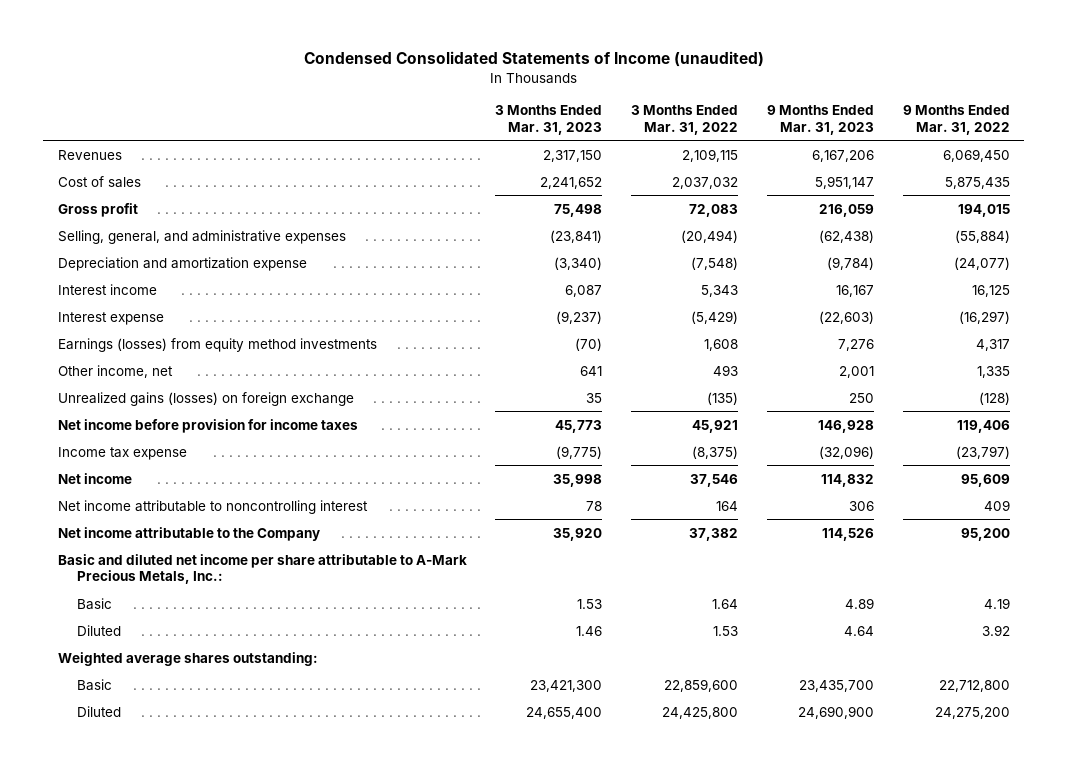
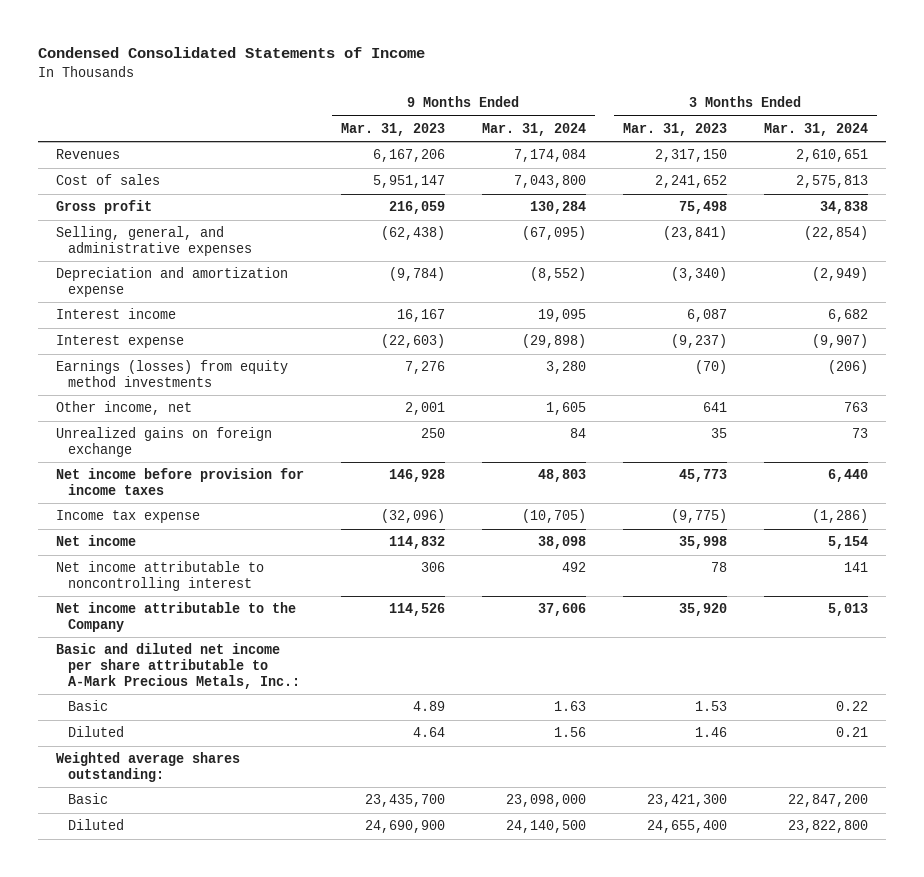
- Condensed Consolidated Statements of Income (unaudited)
+ Condensed Consolidated Statements of Income
- | 3 Months Ended Mar. 31, 2023 | 3 Months Ended Mar. 31, 2022 | 9 Months Ended Mar. 31, 2023 | 9 Months Ended Mar. 31, 2022
+ | 9 Months Ended Mar. 31, 2023 | 9 Months Ended Mar. 31, 2024 | 3 Months Ended Mar. 31, 2023 | 3 Months Ended Mar. 31, 2024
- Unrealized gains (losses) on foreign exchange | 35 | (135) | 250 | (128)
+ Unrealized gains on foreign exchange | 250 | 84 | 35 | 73

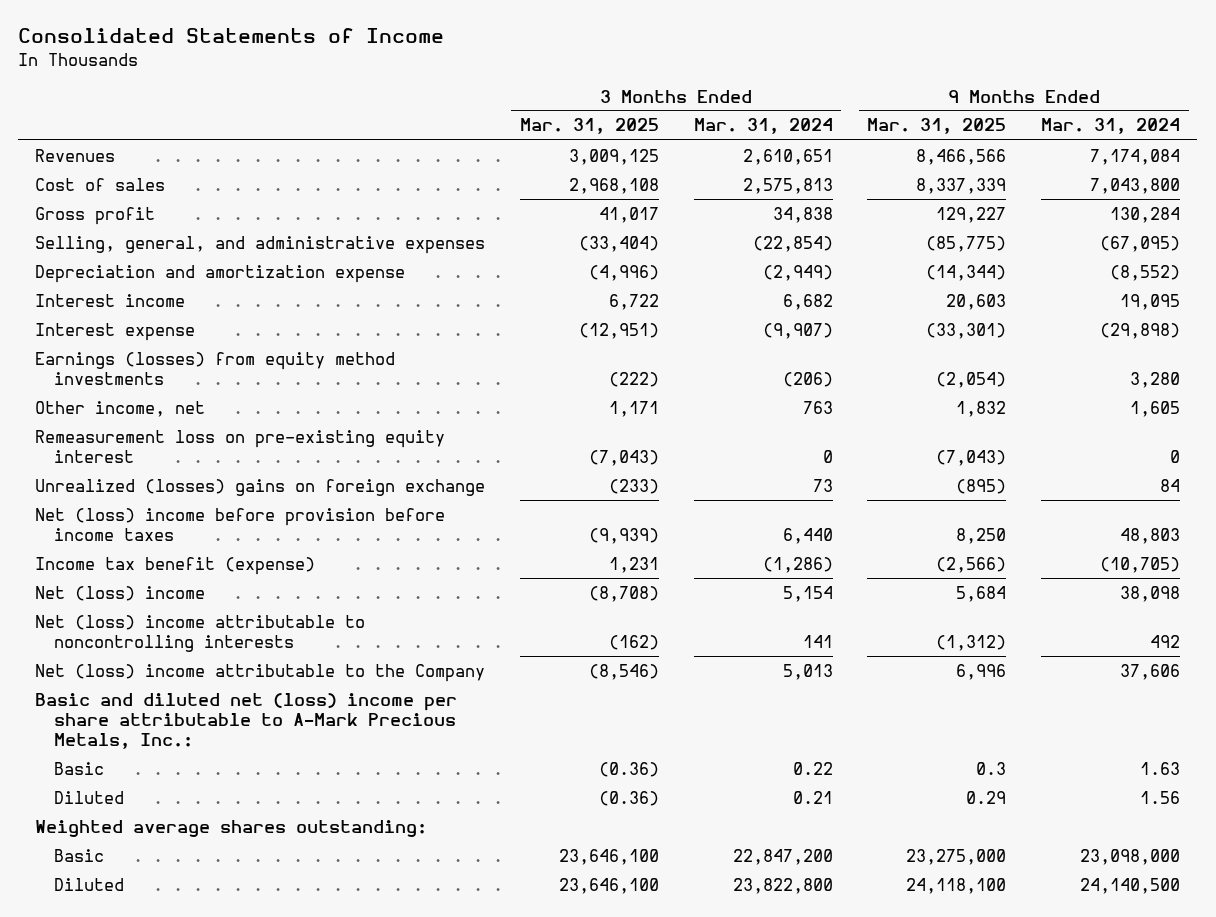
- Condensed Consolidated Statements of Income
+ Consolidated Statements of Income
- | 9 Months Ended Mar. 31, 2023 | 9 Months Ended Mar. 31, 2024 | 3 Months Ended Mar. 31, 2023 | 3 Months Ended Mar. 31, 2024
+ | 3 Months Ended Mar. 31, 2025 | 3 Months Ended Mar. 31, 2024 | 9 Months Ended Mar. 31, 2025 | 9 Months Ended Mar. 31, 2024
- Unrealized gains on foreign exchange | 250 | 84 | 35 | 73
- Net income before provision for income taxes | 146,928 | 48,803 | 45,773 | 6,440
- Income tax expense | (32,096) | (10,705) | (9,775) | (1,286)
- Net income | 114,832 | 38,098 | 35,998 | 5,154
- Net income attributable to noncontrolling interest | 306 | 492 | 78 | 141
- Net income attributable to the Company | 114,526 | 37,606 | 35,920 | 5,013
- Basic and diluted net income per share attributable to A-Mark Precious Metals, Inc.:
+ Remeasurement loss on pre-existing equity interest | (7,043) | 0 | (7,043) | 0
+ Unrealized (losses) gains on foreign exchange | (233) | 73 | (895) | 84
+ Net (loss) income before provision before income taxes | (9,939) | 6,440 | 8,250 | 48,803
+ Income tax benefit (expense) | 1,231 | (1,286) | (2,566) | (10,705)
+ Net (loss) income | (8,708) | 5,154 | 5,684 | 38,098
+ Net (loss) income attributable to noncontrolling interests | (162) | 141 | (1,312) | 492
+ Net (loss) income attributable to the Company | (8,546) | 5,013 | 6,996 | 37,606
+ Basic and diluted net (loss) income per share attributable to A-Mark Precious Metals, Inc.:

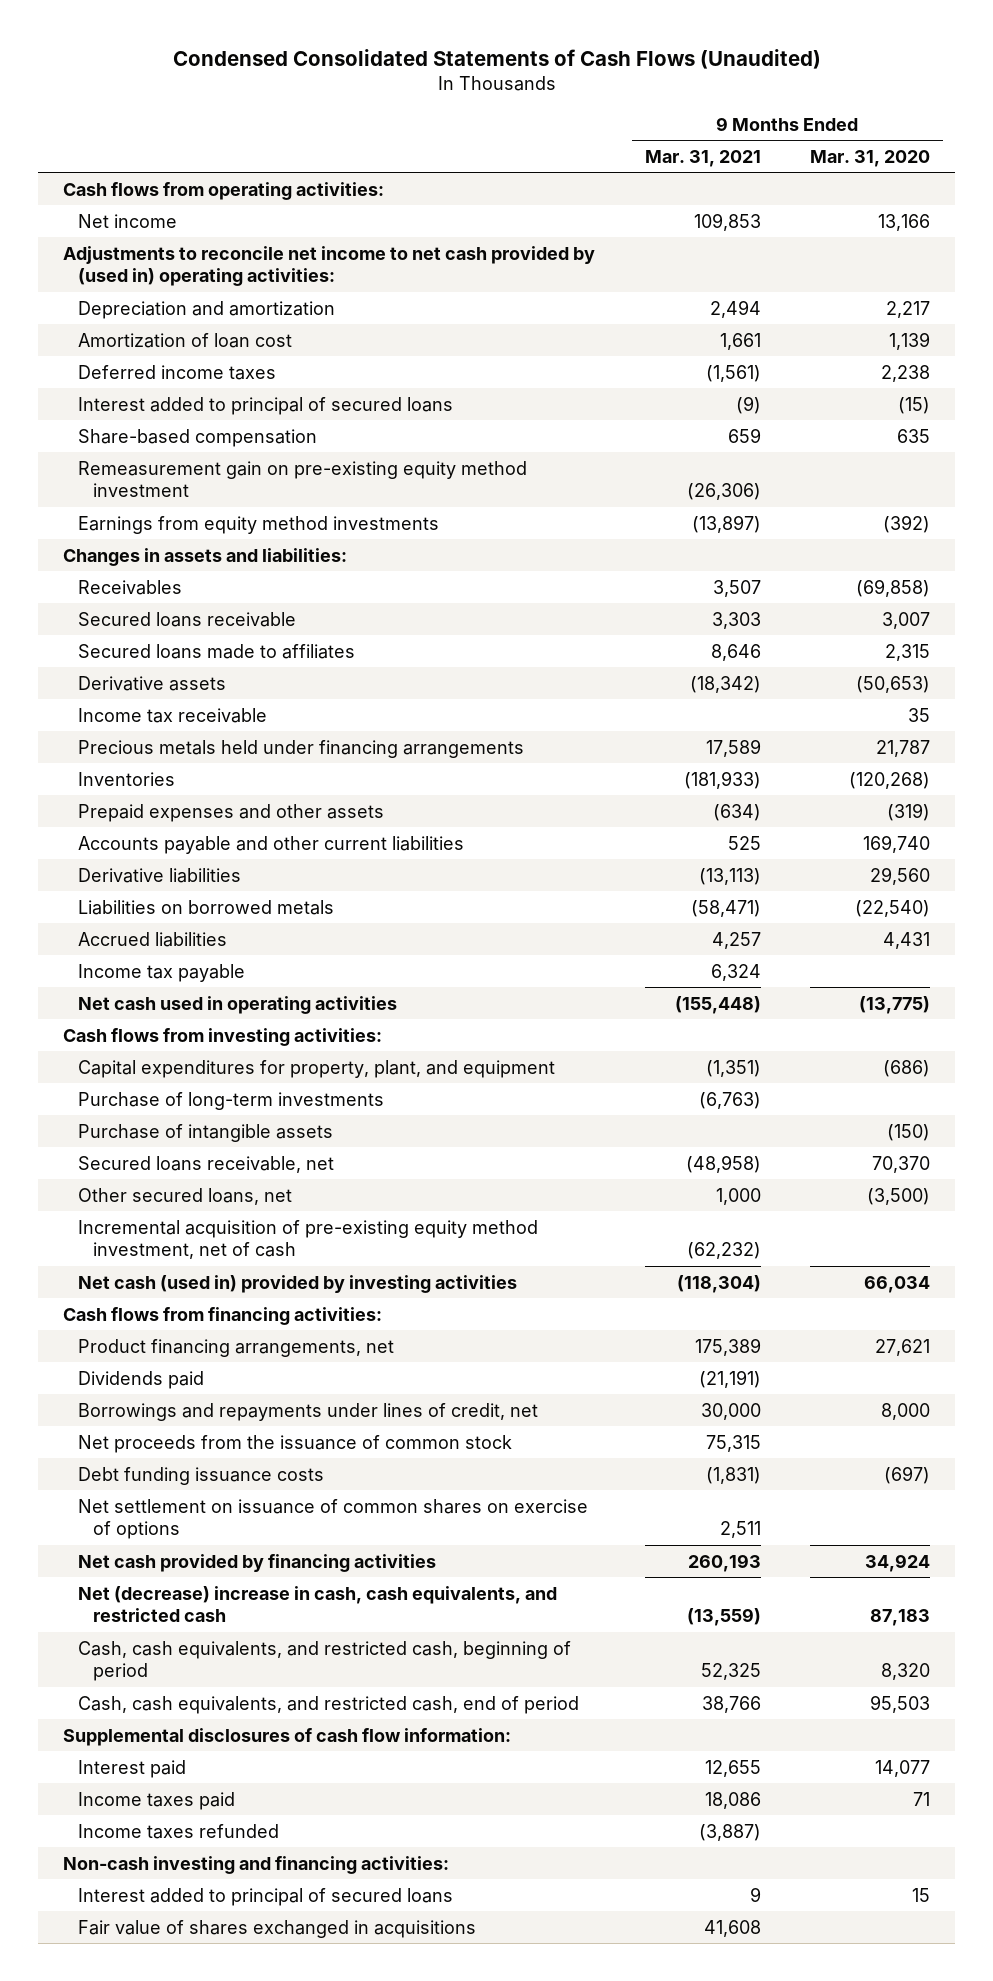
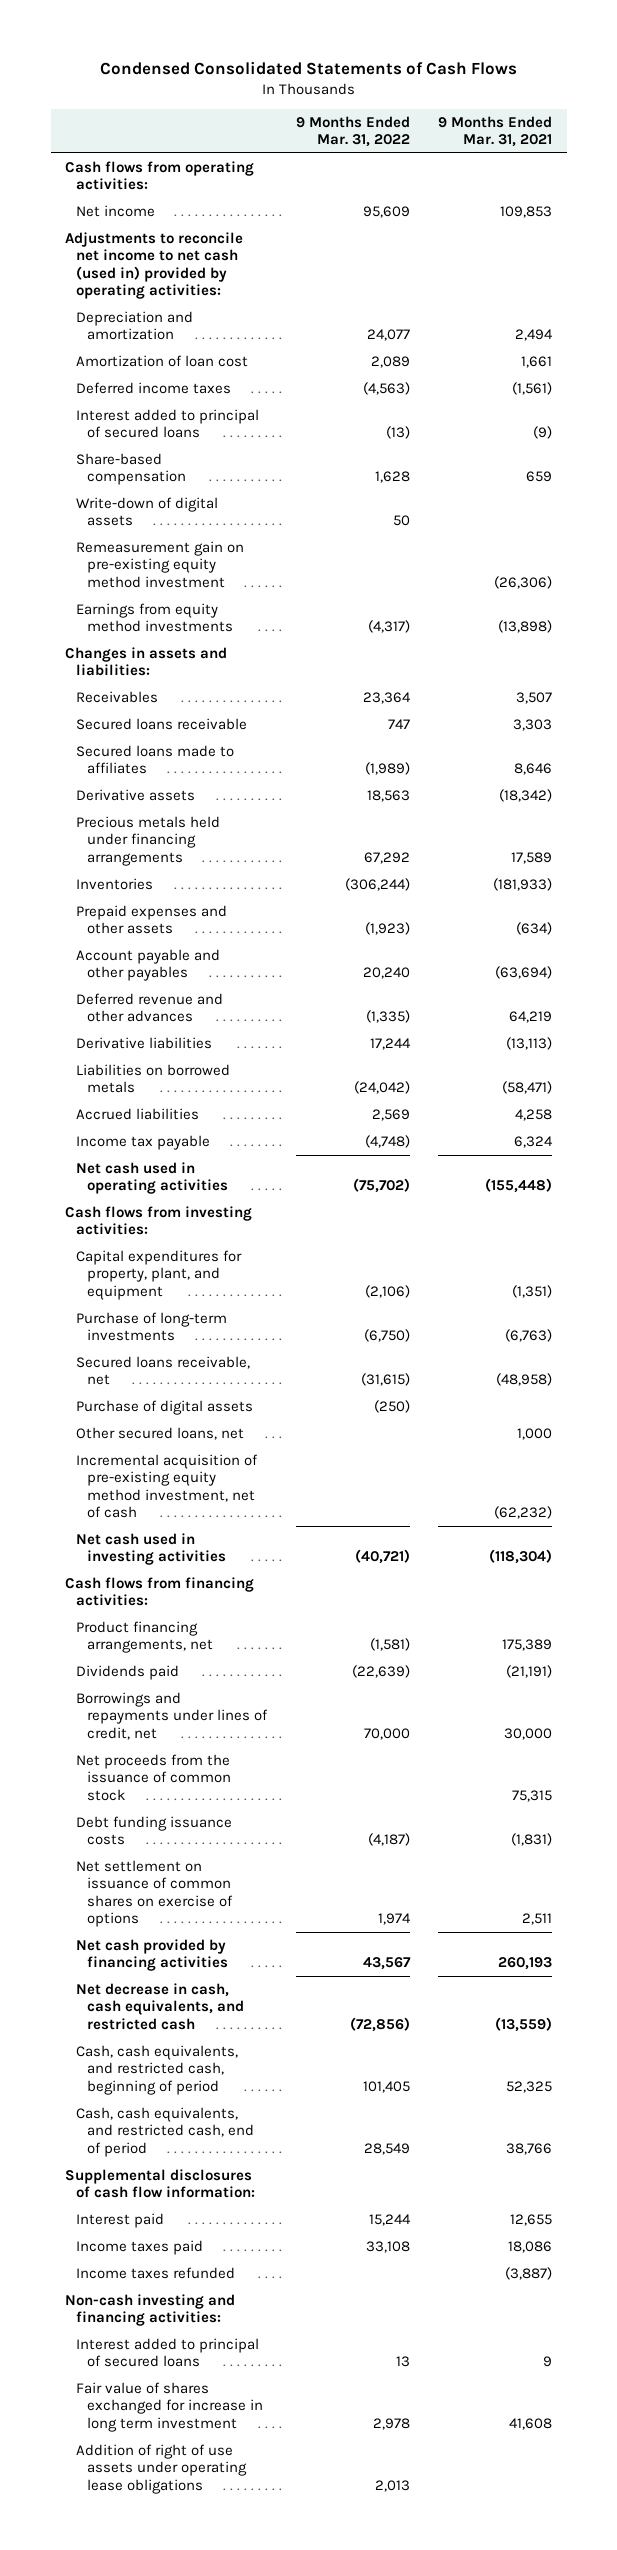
- Condensed Consolidated Statements of Cash Flows (Unaudited)
+ Condensed Consolidated Statements of Cash Flows
- | 9 Months Ended Mar. 31, 2021 | 9 Months Ended Mar. 31, 2020
+ | 9 Months Ended Mar. 31, 2022 | 9 Months Ended Mar. 31, 2021
- Adjustments to reconcile net income to net cash provided by (used in) operating activities:
+ Adjustments to reconcile net income to net cash (used in) provided by operating activities:
+ Write-down of digital assets | 50 |
- Earnings from equity method investments | (13,897) | (392)
+ Earnings from equity method investments | (4,317) | (13,898)
- Income tax receivable | | 35
- Accounts payable and other current liabilities | 525 | 169,740
+ Account payable and other payables | 20,240 | (63,694)
+ Deferred revenue and other advances | (1,335) | 64,219
- Accrued liabilities | 4,257 | 4,431
+ Accrued liabilities | 2,569 | 4,258
- Purchase of intangible assets | | (150)
+ Purchase of digital assets | (250) |
- Net cash (used in) provided by investing activities | (118,304) | 66,034
+ Net cash used in investing activities | (40,721) | (118,304)
- Net (decrease) increase in cash, cash equivalents, and restricted cash | (13,559) | 87,183
+ Net decrease in cash, cash equivalents, and restricted cash | (72,856) | (13,559)
- Fair value of shares exchanged in acquisitions | 41,608 |
+ Fair value of shares exchanged for increase in long term investment | 2,978 | 41,608
+ Addition of right of use assets under operating lease obligations | 2,013 |

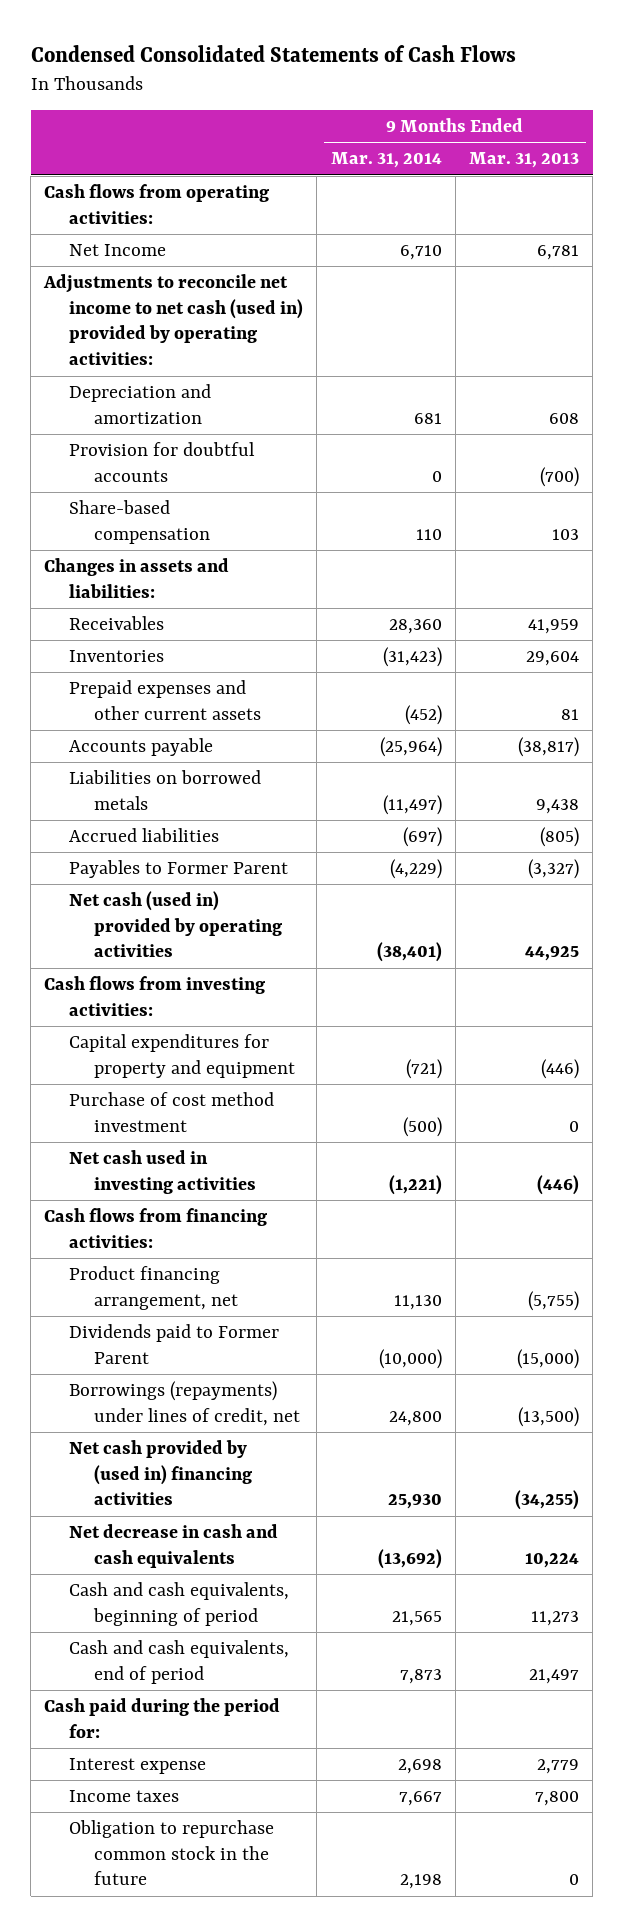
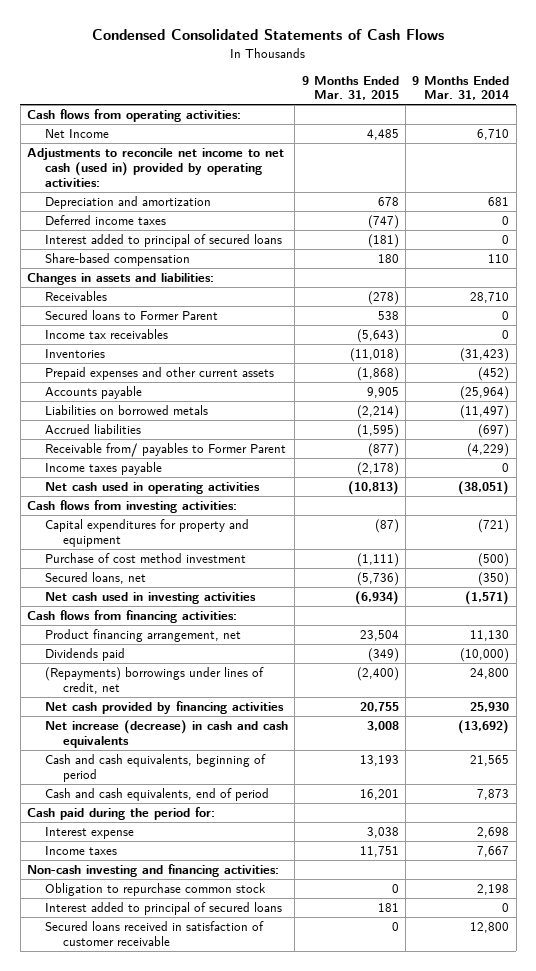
- | 9 Months Ended Mar. 31, 2014 | 9 Months Ended Mar. 31, 2013
+ | 9 Months Ended Mar. 31, 2015 | 9 Months Ended Mar. 31, 2014
- Provision for doubtful accounts | 0 | (700)
+ Deferred income taxes | (747) | 0
+ Interest added to principal of secured loans | (181) | 0
- Receivables | 28,360 | 41,959
+ Receivables | (278) | 28,710
+ Secured loans to Former Parent | 538 | 0
+ Income tax receivables | (5,643) | 0
- Payables to Former Parent | (4,229) | (3,327)
- Net cash (used in) provided by operating activities | (38,401) | 44,925
+ Receivable from/ payables to Former Parent | (877) | (4,229)
+ Income taxes payable | (2,178) | 0
+ Net cash used in operating activities | (10,813) | (38,051)
- Net cash used in investing activities | (1,221) | (446)
+ Secured loans, net | (5,736) | (350)
+ Net cash used in investing activities | (6,934) | (1,571)
- Dividends paid to Former Parent | (10,000) | (15,000)
- Borrowings (repayments) under lines of credit, net | 24,800 | (13,500)
- Net cash provided by (used in) financing activities | 25,930 | (34,255)
- Net decrease in cash and cash equivalents | (13,692) | 10,224
+ Dividends paid | (349) | (10,000)
+ (Repayments) borrowings under lines of credit, net | (2,400) | 24,800
+ Net cash provided by financing activities | 20,755 | 25,930
+ Net increase (decrease) in cash and cash equivalents | 3,008 | (13,692)
- Obligation to repurchase common stock in the future | 2,198 | 0
+ Non-cash investing and financing activities:
+ Obligation to repurchase common stock | 0 | 2,198
+ Interest added to principal of secured loans | 181 | 0
+ Secured loans received in satisfaction of customer receivable | 0 | 12,800

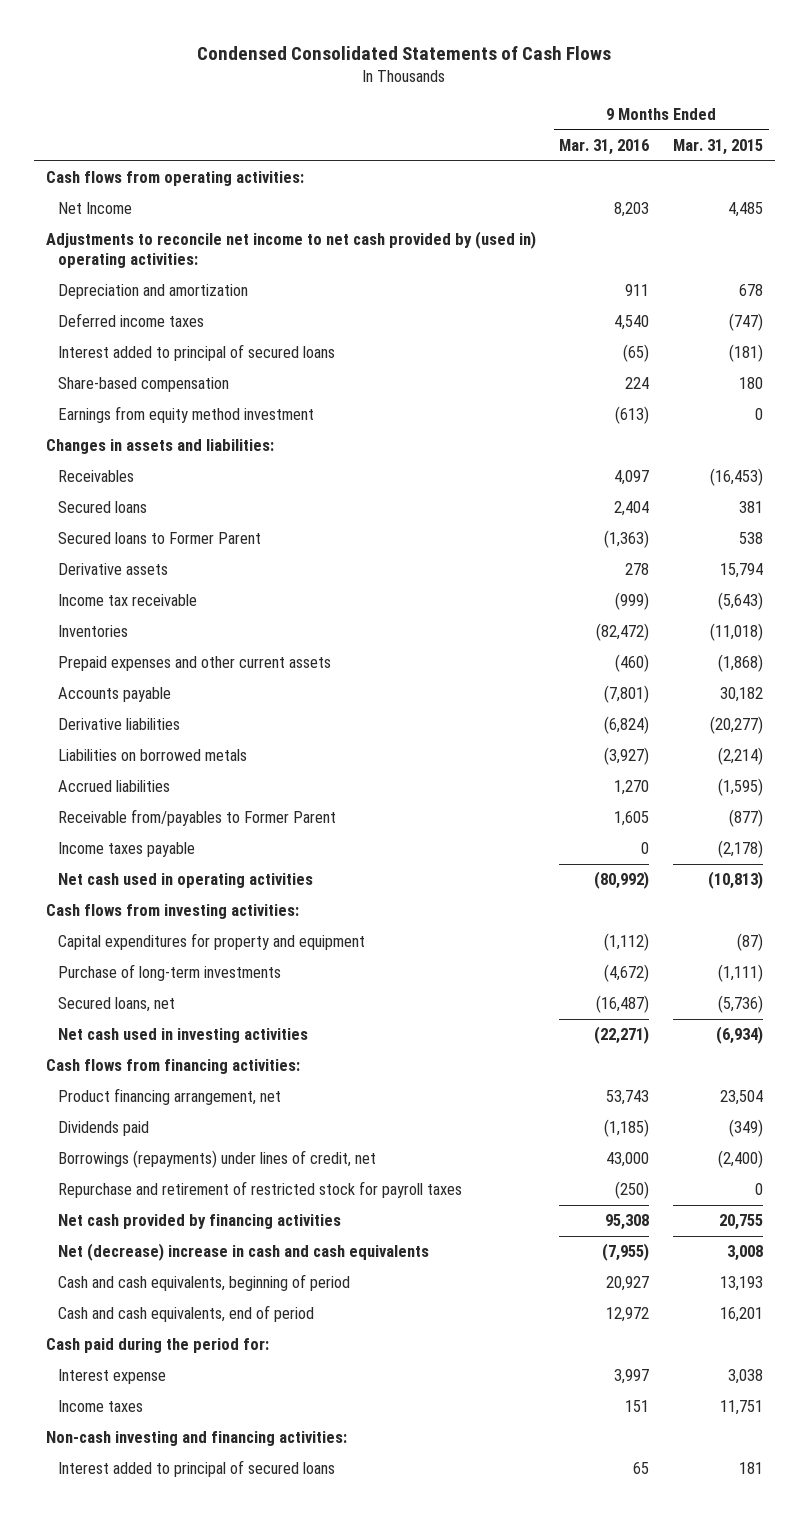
- | 9 Months Ended Mar. 31, 2015 | 9 Months Ended Mar. 31, 2014
+ | 9 Months Ended Mar. 31, 2016 | 9 Months Ended Mar. 31, 2015
- Adjustments to reconcile net income to net cash (used in) provided by operating activities:
+ Adjustments to reconcile net income to net cash provided by (used in) operating activities:
+ Earnings from equity method investment | (613) | 0
- Receivables | (278) | 28,710
+ Receivables | 4,097 | (16,453)
+ Secured loans | 2,404 | 381
- Income tax receivables | (5,643) | 0
+ Derivative assets | 278 | 15,794
+ Income tax receivable | (999) | (5,643)
- Accounts payable | 9,905 | (25,964)
+ Accounts payable | (7,801) | 30,182
+ Derivative liabilities | (6,824) | (20,277)
- Receivable from/ payables to Former Parent | (877) | (4,229)
+ Receivable from/payables to Former Parent | 1,605 | (877)
- Purchase of cost method investment | (1,111) | (500)
+ Purchase of long-term investments | (4,672) | (1,111)
- (Repayments) borrowings under lines of credit, net | (2,400) | 24,800
+ Borrowings (repayments) under lines of credit, net | 43,000 | (2,400)
+ Repurchase and retirement of restricted stock for payroll taxes | (250) | 0
- Net increase (decrease) in cash and cash equivalents | 3,008 | (13,692)
+ Net (decrease) increase in cash and cash equivalents | (7,955) | 3,008
- Obligation to repurchase common stock | 0 | 2,198
- Secured loans received in satisfaction of customer receivable | 0 | 12,800

